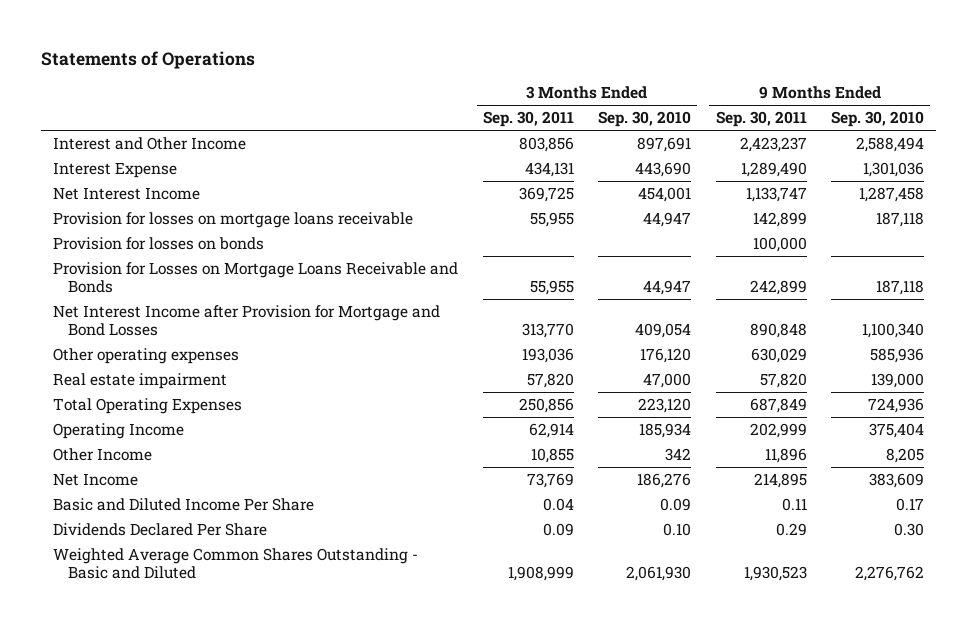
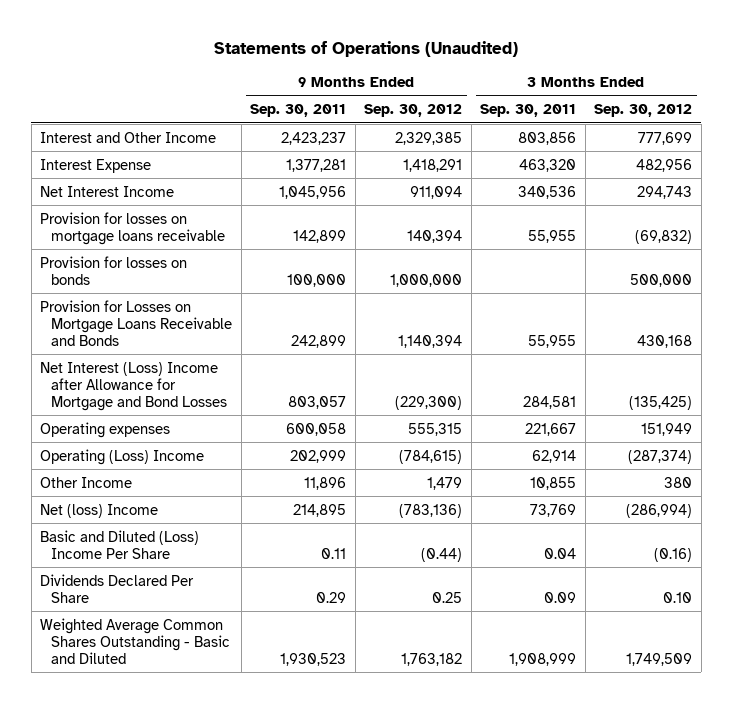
- Statements of Operations
+ Statements of Operations (Unaudited)
- | 3 Months Ended Sep. 30, 2011 | 3 Months Ended Sep. 30, 2010 | 9 Months Ended Sep. 30, 2011 | 9 Months Ended Sep. 30, 2010
+ | 9 Months Ended Sep. 30, 2011 | 9 Months Ended Sep. 30, 2012 | 3 Months Ended Sep. 30, 2011 | 3 Months Ended Sep. 30, 2012
- Interest Expense | 434,131 | 443,690 | 1,289,490 | 1,301,036
- Net Interest Income | 369,725 | 454,001 | 1,133,747 | 1,287,458
+ Interest Expense | 1,377,281 | 1,418,291 | 463,320 | 482,956
+ Net Interest Income | 1,045,956 | 911,094 | 340,536 | 294,743
- Net Interest Income after Provision for Mortgage and Bond Losses | 313,770 | 409,054 | 890,848 | 1,100,340
- Other operating expenses | 193,036 | 176,120 | 630,029 | 585,936
- Real estate impairment | 57,820 | 47,000 | 57,820 | 139,000
- Total Operating Expenses | 250,856 | 223,120 | 687,849 | 724,936
- Operating Income | 62,914 | 185,934 | 202,999 | 375,404
+ Net Interest (Loss) Income after Allowance for Mortgage and Bond Losses | 803,057 | (229,300) | 284,581 | (135,425)
+ Operating expenses | 600,058 | 555,315 | 221,667 | 151,949
+ Operating (Loss) Income | 202,999 | (784,615) | 62,914 | (287,374)
- Net Income | 73,769 | 186,276 | 214,895 | 383,609
- Basic and Diluted Income Per Share | 0.04 | 0.09 | 0.11 | 0.17
+ Net (loss) Income | 214,895 | (783,136) | 73,769 | (286,994)
+ Basic and Diluted (Loss) Income Per Share | 0.11 | (0.44) | 0.04 | (0.16)

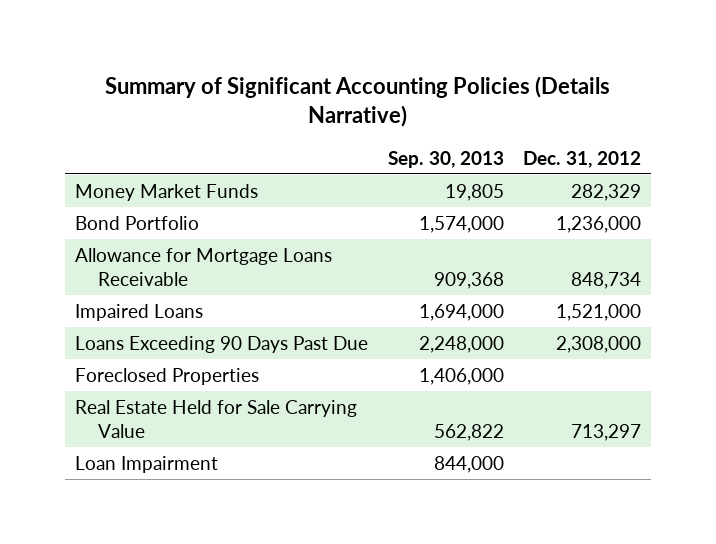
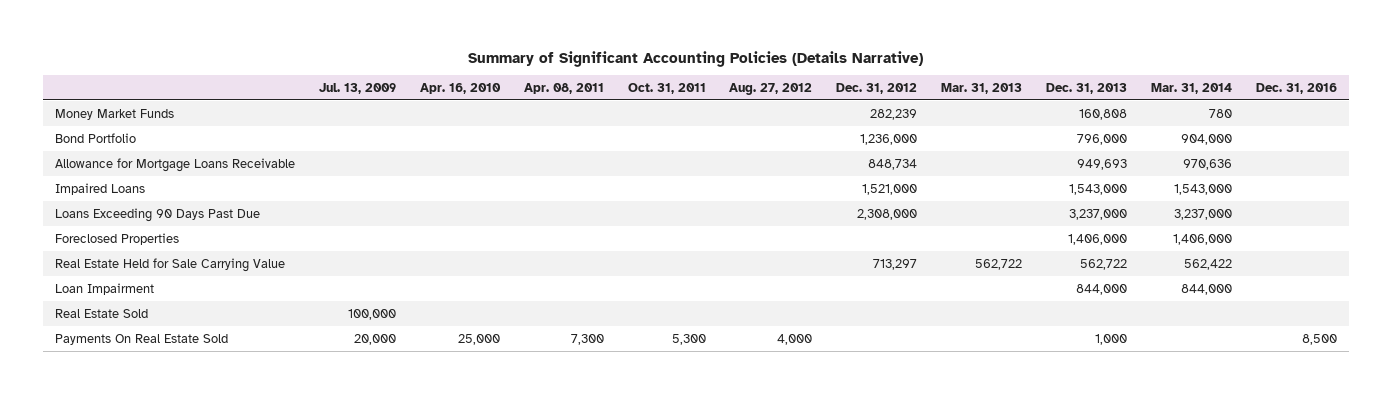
- | Sep. 30, 2013 | Dec. 31, 2012
+ | Jul. 13, 2009 | Apr. 16, 2010 | Apr. 08, 2011 | Oct. 31, 2011 | Aug. 27, 2012 | Dec. 31, 2012 | Mar. 31, 2013 | Dec. 31, 2013 | Mar. 31, 2014 | Dec. 31, 2016
- Money Market Funds | 19,805 | 282,329
+ Money Market Funds | | | | | | 282,239 | | 160,808 | 780 |
+ Real Estate Sold | 100,000 | | | | | | | | |
+ Payments On Real Estate Sold | 20,000 | 25,000 | 7,300 | 5,300 | 4,000 | | | 1,000 | | 8,500

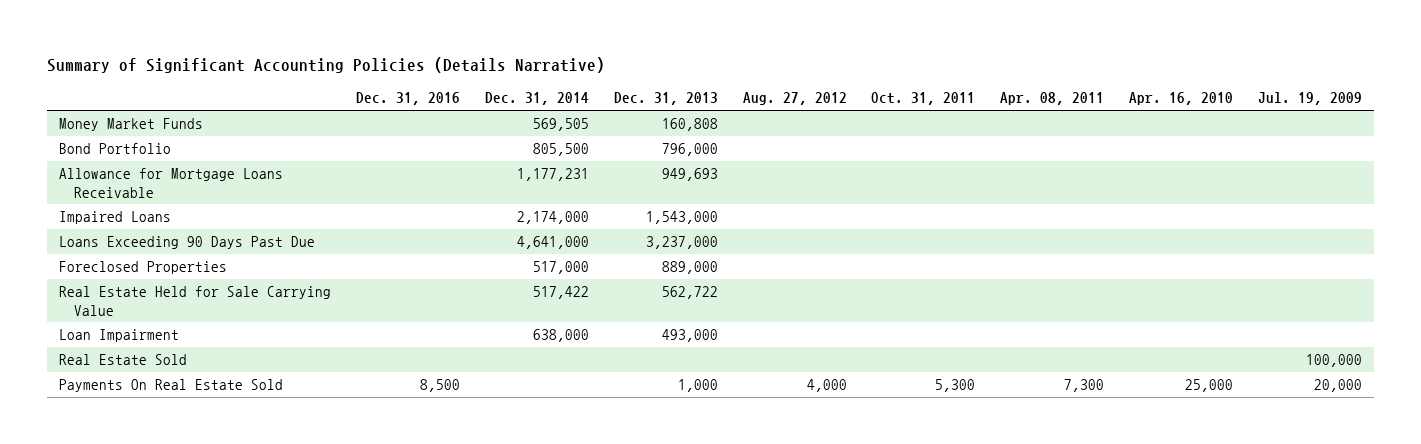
- | Jul. 13, 2009 | Apr. 16, 2010 | Apr. 08, 2011 | Oct. 31, 2011 | Aug. 27, 2012 | Dec. 31, 2012 | Mar. 31, 2013 | Dec. 31, 2013 | Mar. 31, 2014 | Dec. 31, 2016
+ | Dec. 31, 2016 | Dec. 31, 2014 | Dec. 31, 2013 | Aug. 27, 2012 | Oct. 31, 2011 | Apr. 08, 2011 | Apr. 16, 2010 | Jul. 19, 2009
- Foreclosed Properties | | | | | | | | 1,406,000 | 1,406,000 |
+ Foreclosed Properties | | 517,000 | 889,000 | | | | |
- Loan Impairment | | | | | | | | 844,000 | 844,000 |
+ Loan Impairment | | 638,000 | 493,000 | | | | |

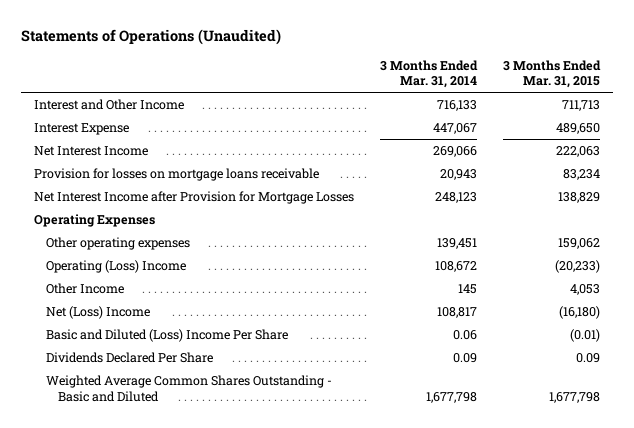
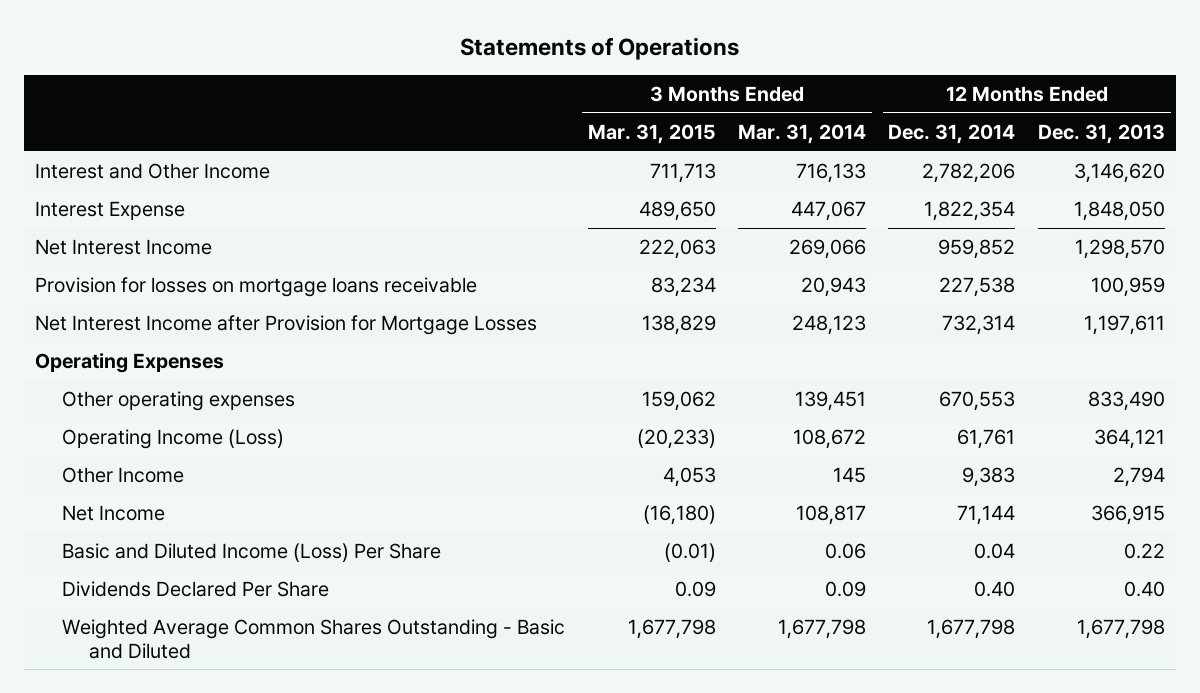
- Statements of Operations (Unaudited)
+ Statements of Operations
- | 3 Months Ended Mar. 31, 2014 | 3 Months Ended Mar. 31, 2015
+ | 3 Months Ended Mar. 31, 2015 | 3 Months Ended Mar. 31, 2014 | 12 Months Ended Dec. 31, 2014 | 12 Months Ended Dec. 31, 2013
- Operating (Loss) Income | 108,672 | (20,233)
+ Operating Income (Loss) | (20,233) | 108,672 | 61,761 | 364,121
- Net (Loss) Income | 108,817 | (16,180)
- Basic and Diluted (Loss) Income Per Share | 0.06 | (0.01)
+ Net Income | (16,180) | 108,817 | 71,144 | 366,915
+ Basic and Diluted Income (Loss) Per Share | (0.01) | 0.06 | 0.04 | 0.22

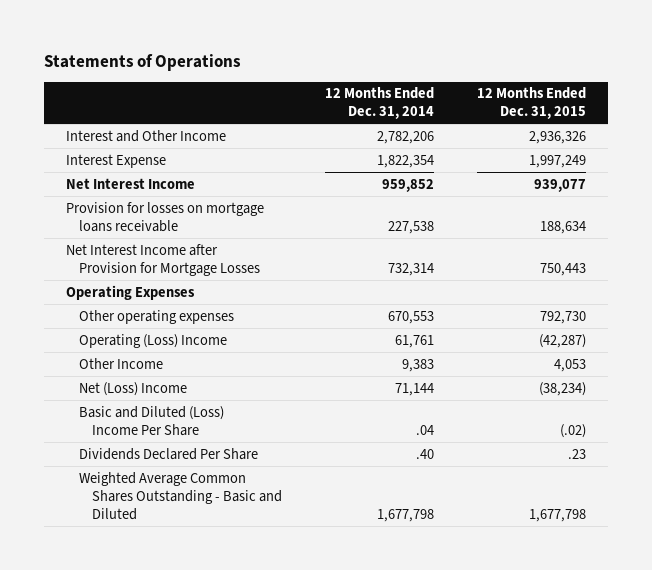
- | 3 Months Ended Mar. 31, 2015 | 3 Months Ended Mar. 31, 2014 | 12 Months Ended Dec. 31, 2014 | 12 Months Ended Dec. 31, 2013
+ | 12 Months Ended Dec. 31, 2014 | 12 Months Ended Dec. 31, 2015
- Operating Income (Loss) | (20,233) | 108,672 | 61,761 | 364,121
+ Operating (Loss) Income | 61,761 | (42,287)
- Net Income | (16,180) | 108,817 | 71,144 | 366,915
- Basic and Diluted Income (Loss) Per Share | (0.01) | 0.06 | 0.04 | 0.22
- Dividends Declared Per Share | 0.09 | 0.09 | 0.40 | 0.40
+ Net (Loss) Income | 71,144 | (38,234)
+ Basic and Diluted (Loss) Income Per Share | .04 | (.02)
+ Dividends Declared Per Share | .40 | .23

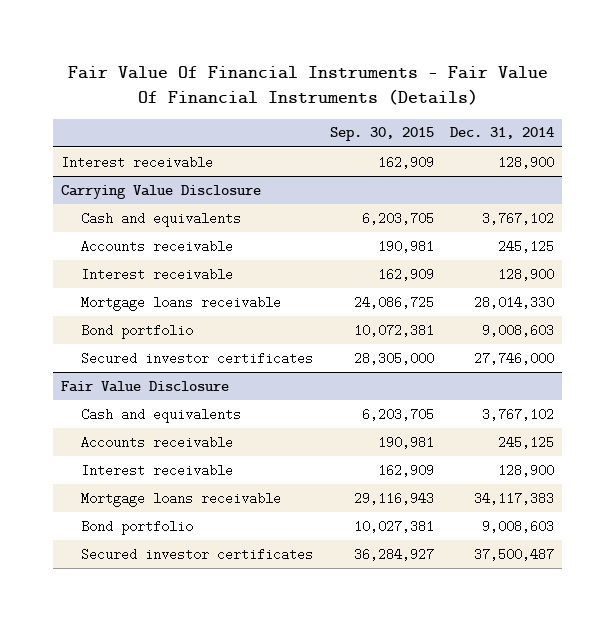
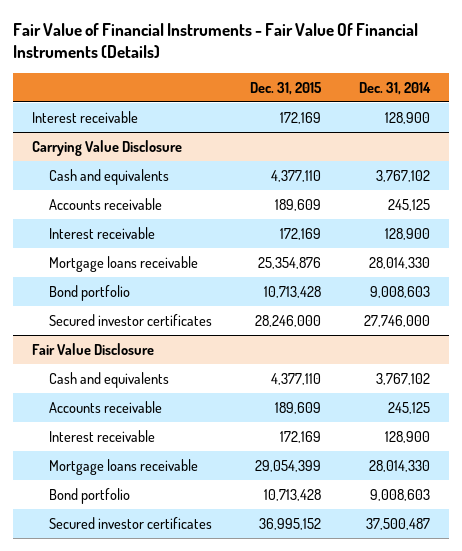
- Fair Value Of Financial Instruments - Fair Value Of Financial Instruments (Details)
+ Fair Value of Financial Instruments - Fair Value Of Financial Instruments (Details)
- | Sep. 30, 2015 | Dec. 31, 2014
+ | Dec. 31, 2015 | Dec. 31, 2014
@ Fair Value Disclosure
- Mortgage loans receivable | 29,116,943 | 34,117,383
+ Mortgage loans receivable | 29,054,399 | 28,014,330

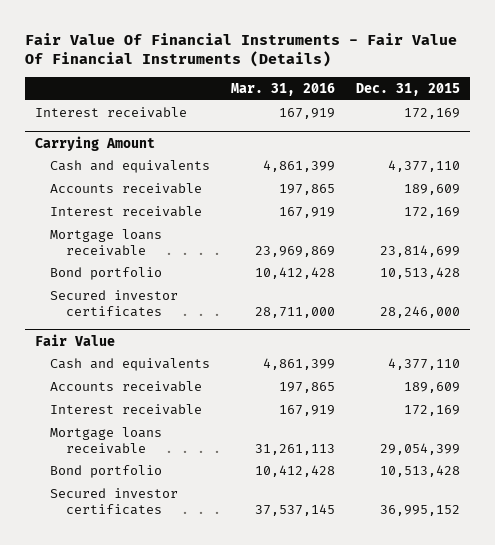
- Fair Value of Financial Instruments - Fair Value Of Financial Instruments (Details)
+ Fair Value Of Financial Instruments - Fair Value Of Financial Instruments (Details)
- | Dec. 31, 2015 | Dec. 31, 2014
+ | Mar. 31, 2016 | Dec. 31, 2015
- Carrying Value Disclosure
+ Carrying Amount
- Mortgage loans receivable | 25,354,876 | 28,014,330
- Bond portfolio | 10,713,428 | 9,008,603
+ Mortgage loans receivable | 23,969,869 | 23,814,699
+ Bond portfolio | 10,412,428 | 10,513,428
- Fair Value Disclosure
+ Fair Value
- Bond portfolio | 10,713,428 | 9,008,603
+ Bond portfolio | 10,412,428 | 10,513,428

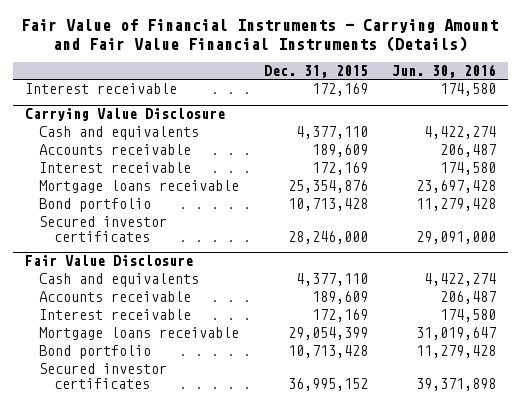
- Fair Value Of Financial Instruments - Fair Value Of Financial Instruments (Details)
+ Fair Value of Financial Instruments - Carrying Amount and Fair Value Financial Instruments (Details)
- | Mar. 31, 2016 | Dec. 31, 2015
+ | Dec. 31, 2015 | Jun. 30, 2016
- Carrying Amount
+ Carrying Value Disclosure
- Mortgage loans receivable | 23,969,869 | 23,814,699
- Bond portfolio | 10,412,428 | 10,513,428
+ Mortgage loans receivable | 25,354,876 | 23,697,428
+ Bond portfolio | 10,713,428 | 11,279,428
- Fair Value
+ Fair Value Disclosure
- Bond portfolio | 10,412,428 | 10,513,428
+ Bond portfolio | 10,713,428 | 11,279,428

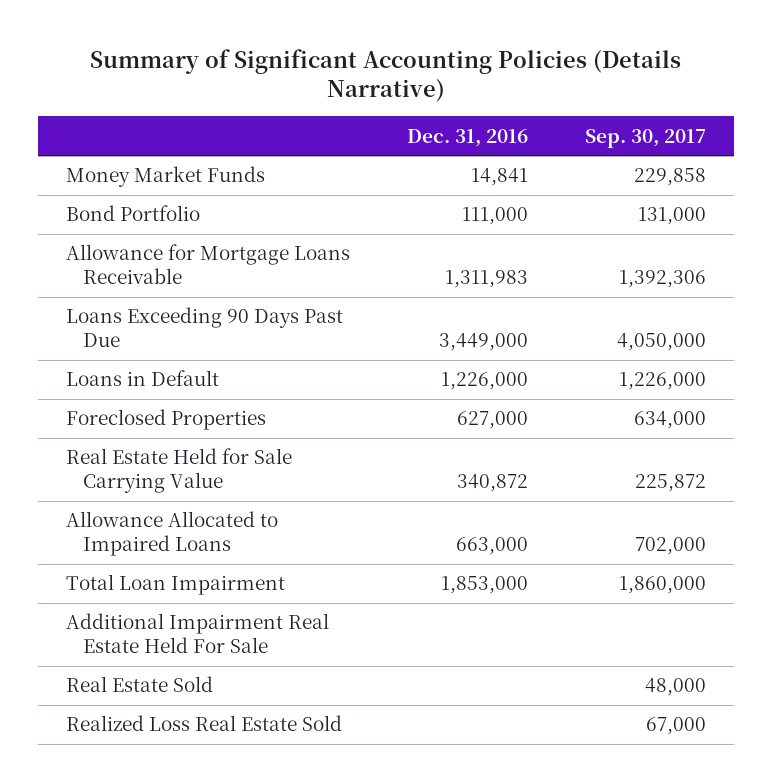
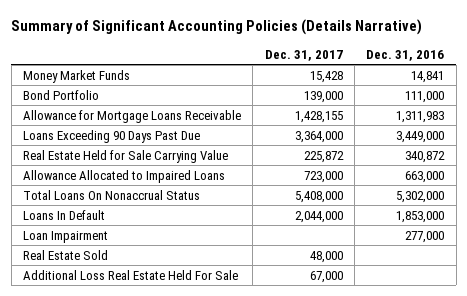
- | Dec. 31, 2016 | Sep. 30, 2017
+ | Dec. 31, 2017 | Dec. 31, 2016
- Loans in Default | 1,226,000 | 1,226,000
- Foreclosed Properties | 627,000 | 634,000
- Total Loan Impairment | 1,853,000 | 1,860,000
- Additional Impairment Real Estate Held For Sale
+ Total Loans On Nonaccrual Status | 5,408,000 | 5,302,000
+ Loans In Default | 2,044,000 | 1,853,000
+ Loan Impairment | | 277,000
- Realized Loss Real Estate Sold | | 67,000
+ Additional Loss Real Estate Held For Sale | 67,000 |

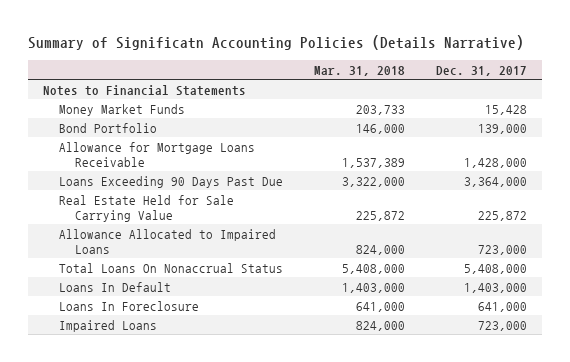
- Summary of Significant Accounting Policies (Details Narrative)
+ Summary of Significatn Accounting Policies (Details Narrative)
- | Dec. 31, 2017 | Dec. 31, 2016
+ | Mar. 31, 2018 | Dec. 31, 2017
+ Notes to Financial Statements
- Allowance for Mortgage Loans Receivable | 1,428,155 | 1,311,983
+ Allowance for Mortgage Loans Receivable | 1,537,389 | 1,428,000
- Loans In Default | 2,044,000 | 1,853,000
- Loan Impairment | | 277,000
- Real Estate Sold | 48,000 |
- Additional Loss Real Estate Held For Sale | 67,000 |
+ Loans In Default | 1,403,000 | 1,403,000
+ Loans In Foreclosure | 641,000 | 641,000
+ Impaired Loans | 824,000 | 723,000

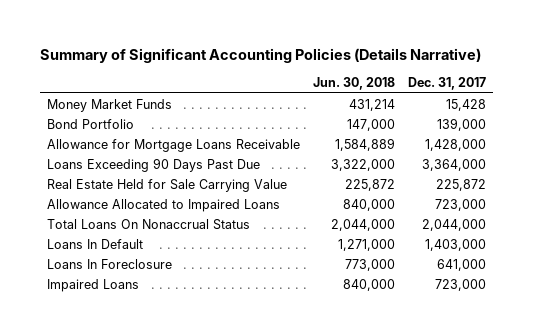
- Summary of Significatn Accounting Policies (Details Narrative)
+ Summary of Significant Accounting Policies (Details Narrative)
- | Mar. 31, 2018 | Dec. 31, 2017
+ | Jun. 30, 2018 | Dec. 31, 2017
- Notes to Financial Statements
- Total Loans On Nonaccrual Status | 5,408,000 | 5,408,000
+ Total Loans On Nonaccrual Status | 2,044,000 | 2,044,000

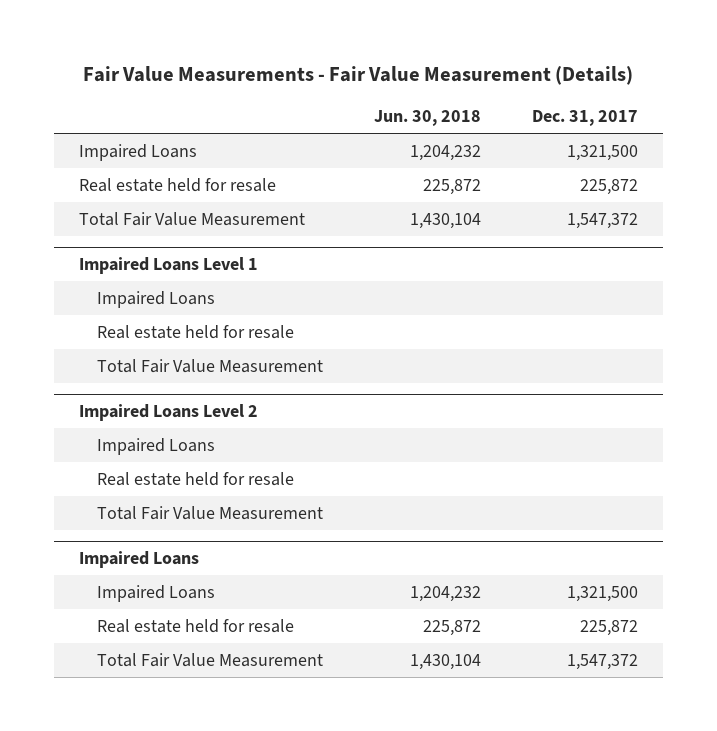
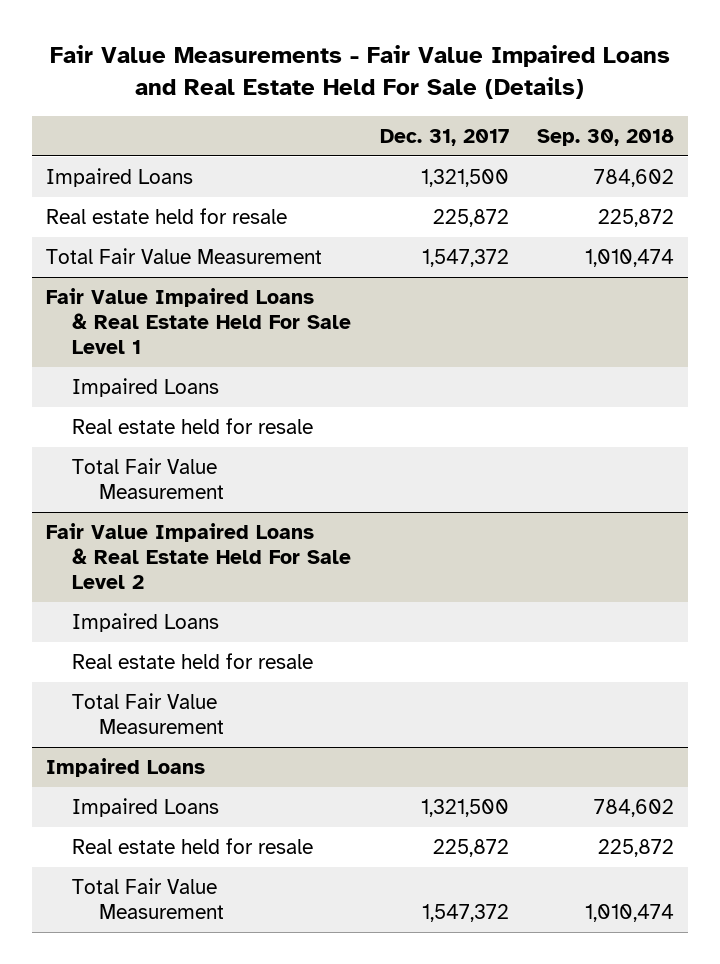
- Fair Value Measurements - Fair Value Measurement (Details)
+ Fair Value Measurements - Fair Value Impaired Loans and Real Estate Held For Sale (Details)
- | Jun. 30, 2018 | Dec. 31, 2017
+ | Dec. 31, 2017 | Sep. 30, 2018
- Impaired Loans Level 1
+ Fair Value Impaired Loans & Real Estate Held For Sale Level 1
- Impaired Loans Level 2
+ Fair Value Impaired Loans & Real Estate Held For Sale Level 2

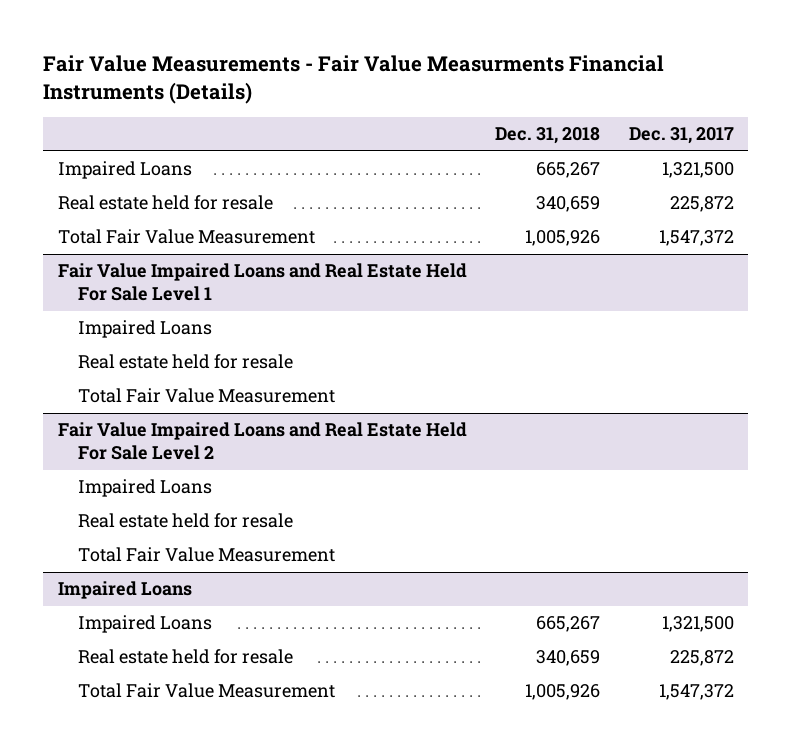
- Fair Value Measurements - Fair Value Impaired Loans and Real Estate Held For Sale (Details)
+ Fair Value Measurements - Fair Value Measurments Financial Instruments (Details)
- | Dec. 31, 2017 | Sep. 30, 2018
+ | Dec. 31, 2018 | Dec. 31, 2017
- Fair Value Impaired Loans & Real Estate Held For Sale Level 1
+ Fair Value Impaired Loans and Real Estate Held For Sale Level 1
- Fair Value Impaired Loans & Real Estate Held For Sale Level 2
+ Fair Value Impaired Loans and Real Estate Held For Sale Level 2

